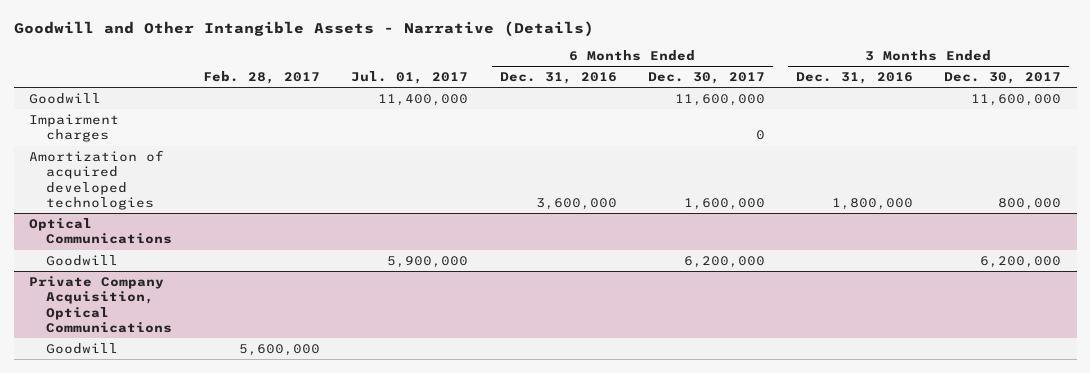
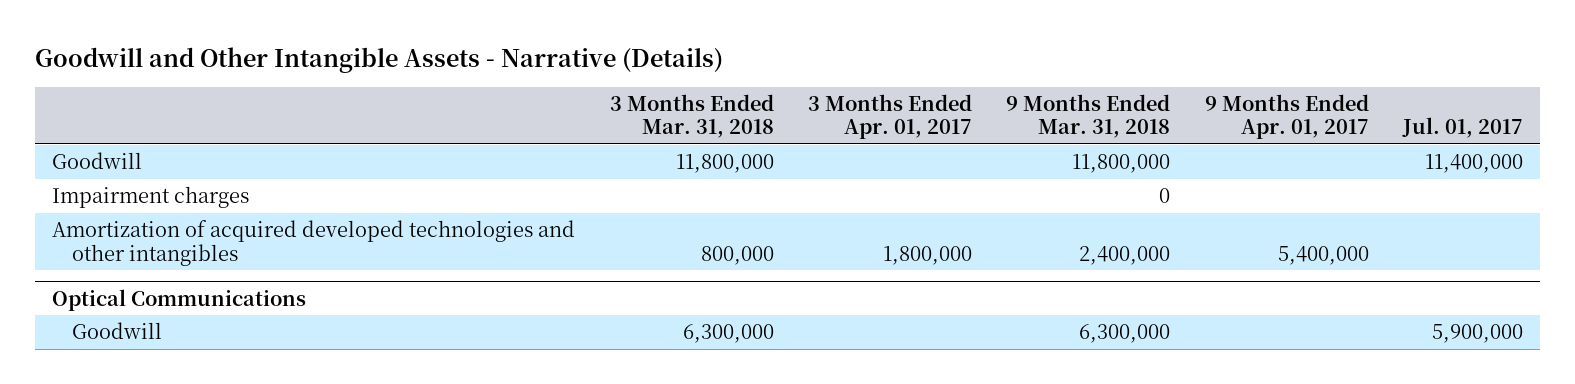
- | Feb. 28, 2017 | Jul. 01, 2017 | 6 Months Ended Dec. 31, 2016 | 6 Months Ended Dec. 30, 2017 | 3 Months Ended Dec. 31, 2016 | 3 Months Ended Dec. 30, 2017
+ | 3 Months Ended Mar. 31, 2018 | 3 Months Ended Apr. 01, 2017 | 9 Months Ended Mar. 31, 2018 | 9 Months Ended Apr. 01, 2017 | Jul. 01, 2017
- Amortization of acquired developed technologies | | | 3,600,000 | 1,600,000 | 1,800,000 | 800,000
+ Amortization of acquired developed technologies and other intangibles | 800,000 | 1,800,000 | 2,400,000 | 5,400,000 |
- Private Company Acquisition, Optical Communications
- Goodwill | 5,600,000 | | | | |

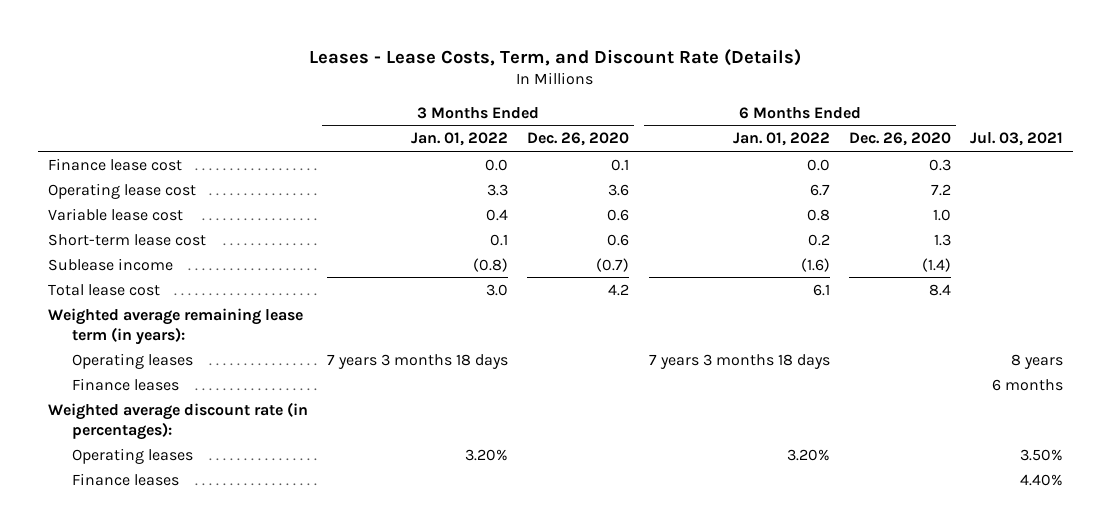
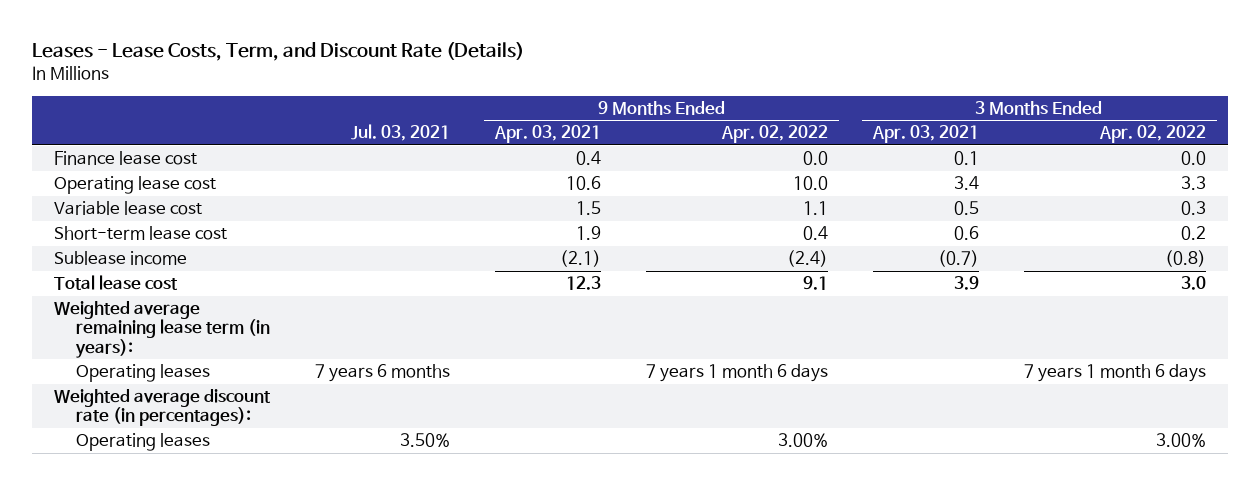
- | 3 Months Ended Jan. 01, 2022 | 3 Months Ended Dec. 26, 2020 | 6 Months Ended Jan. 01, 2022 | 6 Months Ended Dec. 26, 2020 | Jul. 03, 2021
+ | Jul. 03, 2021 | 9 Months Ended Apr. 03, 2021 | 9 Months Ended Apr. 02, 2022 | 3 Months Ended Apr. 03, 2021 | 3 Months Ended Apr. 02, 2022
- Operating leases | 7 years 3 months 18 days | | 7 years 3 months 18 days | | 8 years
- Finance leases | | | | | 6 months
+ Operating leases | 7 years 6 months | | 7 years 1 month 6 days | | 7 years 1 month 6 days
- Finance leases | | | | | 4.40%

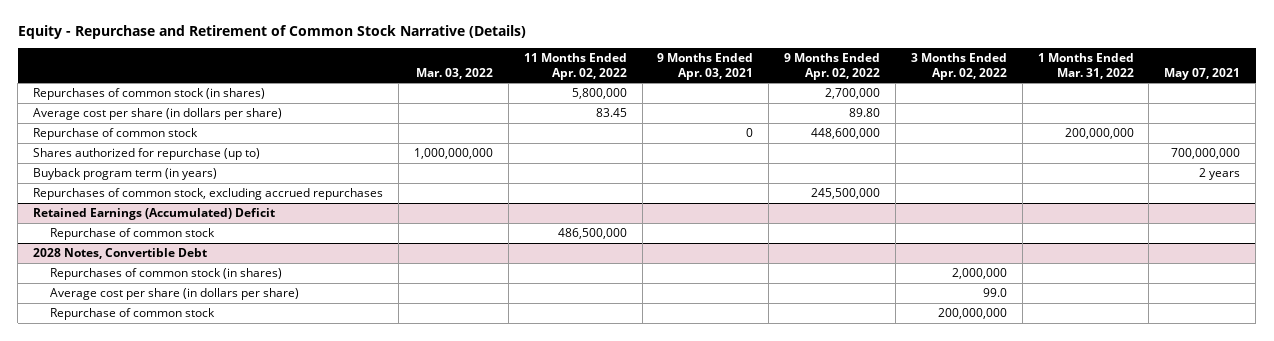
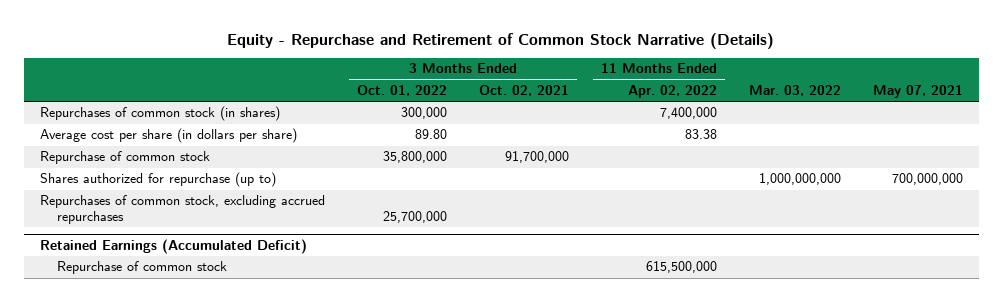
- | Mar. 03, 2022 | 11 Months Ended Apr. 02, 2022 | 9 Months Ended Apr. 03, 2021 | 9 Months Ended Apr. 02, 2022 | 3 Months Ended Apr. 02, 2022 | 1 Months Ended Mar. 31, 2022 | May 07, 2021
+ | 3 Months Ended Oct. 01, 2022 | 3 Months Ended Oct. 02, 2021 | 11 Months Ended Apr. 02, 2022 | Mar. 03, 2022 | May 07, 2021
- Repurchases of common stock (in shares) | | 5,800,000 | | 2,700,000 | | |
- Average cost per share (in dollars per share) | | 83.45 | | 89.80 | | |
+ Repurchases of common stock (in shares) | 300,000 | | 7,400,000 | |
+ Average cost per share (in dollars per share) | 89.80 | | 83.38 | |
- Buyback program term (in years) | | | | | | | 2 years
- Retained Earnings (Accumulated) Deficit
- Repurchase of common stock | | 486,500,000 | | | | |
- 2028 Notes, Convertible Debt
- Repurchases of common stock (in shares) | | | | | 2,000,000 | |
- Average cost per share (in dollars per share) | | | | | 99.0 | |
- Repurchase of common stock | | | | | 200,000,000 | |
+ Retained Earnings (Accumulated Deficit)
+ Repurchase of common stock | | | 615,500,000 | |

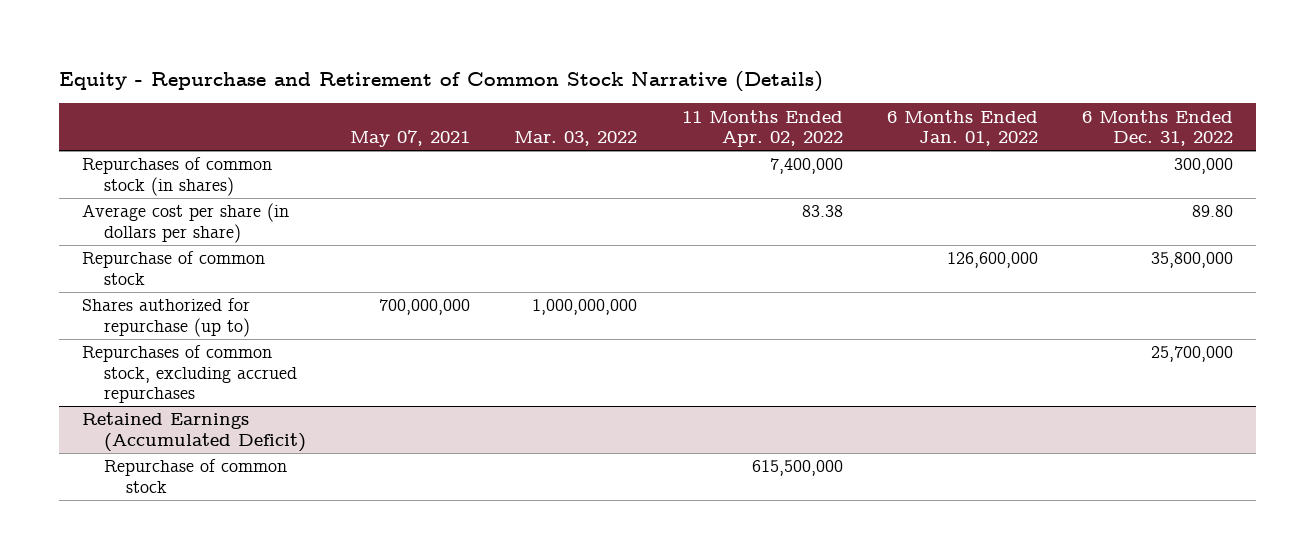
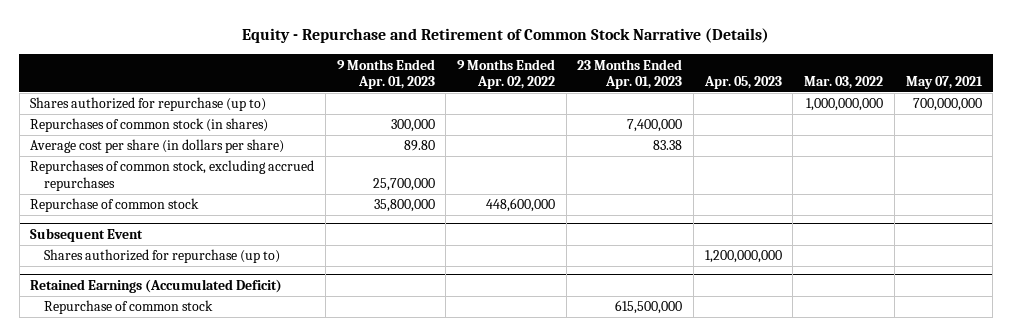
- | May 07, 2021 | Mar. 03, 2022 | 11 Months Ended Apr. 02, 2022 | 6 Months Ended Jan. 01, 2022 | 6 Months Ended Dec. 31, 2022
+ | 9 Months Ended Apr. 01, 2023 | 9 Months Ended Apr. 02, 2022 | 23 Months Ended Apr. 01, 2023 | Apr. 05, 2023 | Mar. 03, 2022 | May 07, 2021
moved up: Shares authorized for repurchase (up to) | | | | | 1,000,000,000 | 700,000,000
moved down: Repurchase of common stock | 35,800,000 | 448,600,000 | | | |
+ Subsequent Event
+ Shares authorized for repurchase (up to) | | | | 1,200,000,000 | |

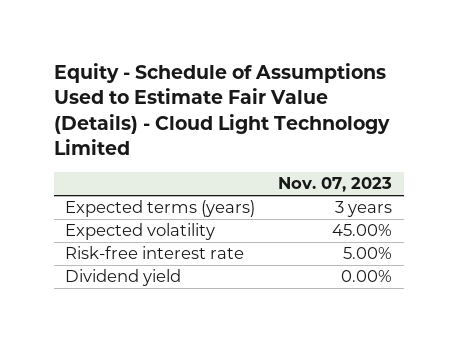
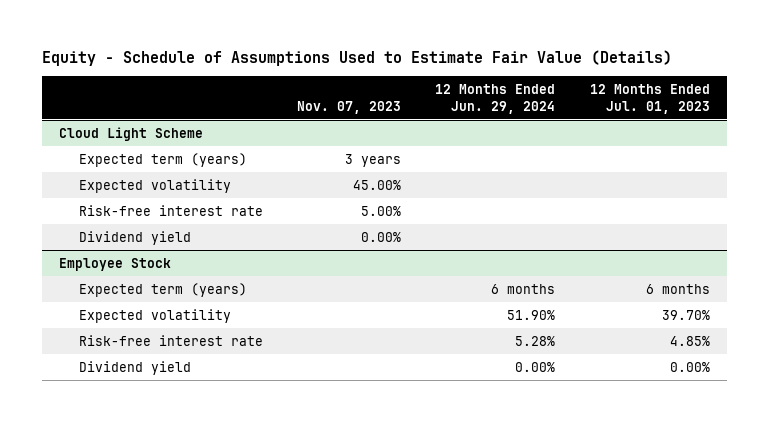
- Equity - Schedule of Assumptions Used to Estimate Fair Value (Details) - Cloud Light Technology Limited
+ Equity - Schedule of Assumptions Used to Estimate Fair Value (Details)
- | Nov. 07, 2023
+ | Nov. 07, 2023 | 12 Months Ended Jun. 29, 2024 | 12 Months Ended Jul. 01, 2023
- Expected terms (years) | 3 years
+ Cloud Light Scheme
+ Expected term (years) | 3 years | |
+ Employee Stock
+ Expected term (years) | | 6 months | 6 months
+ Expected volatility | | 51.90% | 39.70%
+ Risk-free interest rate | | 5.28% | 4.85%
+ Dividend yield | | 0.00% | 0.00%

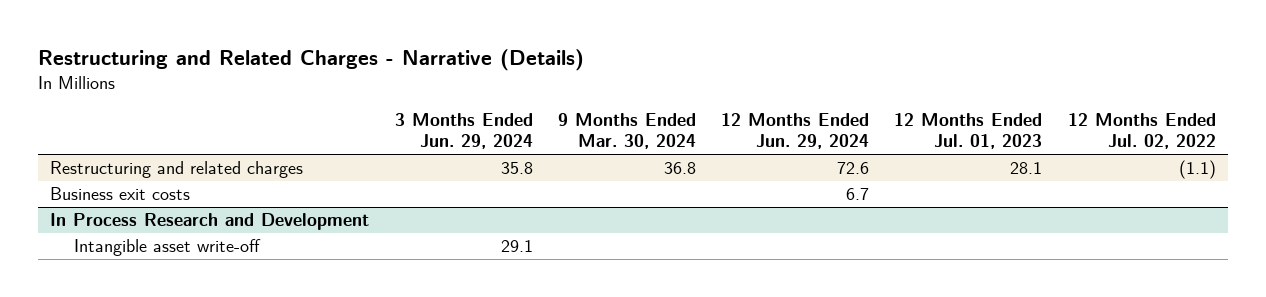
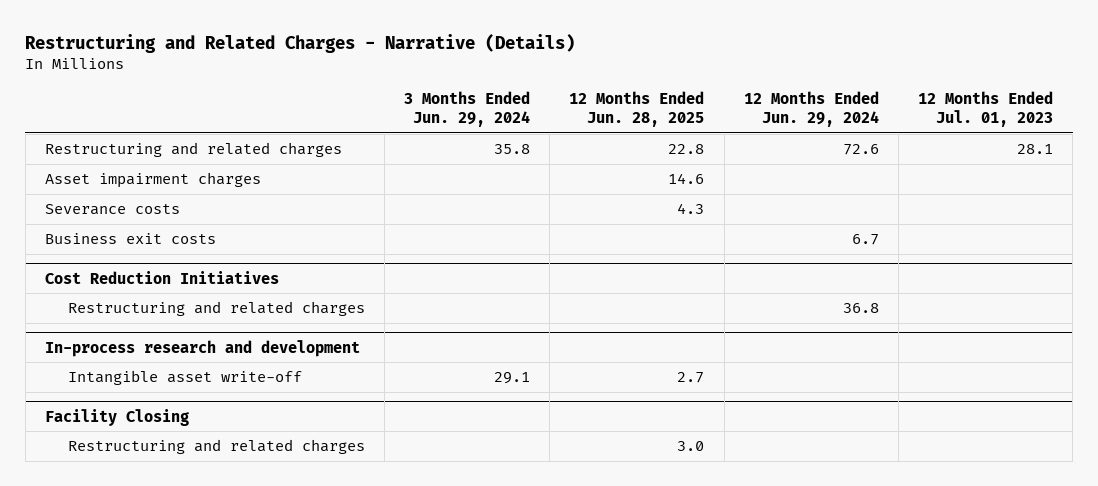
- | 3 Months Ended Jun. 29, 2024 | 9 Months Ended Mar. 30, 2024 | 12 Months Ended Jun. 29, 2024 | 12 Months Ended Jul. 01, 2023 | 12 Months Ended Jul. 02, 2022
+ | 3 Months Ended Jun. 29, 2024 | 12 Months Ended Jun. 28, 2025 | 12 Months Ended Jun. 29, 2024 | 12 Months Ended Jul. 01, 2023
+ Asset impairment charges | | 14.6 | |
+ Severance costs | | 4.3 | |
- In Process Research and Development
+ Cost Reduction Initiatives
+ Restructuring and related charges | | | 36.8 |
+ In-process research and development
+ Facility Closing
+ Restructuring and related charges | | 3.0 | |

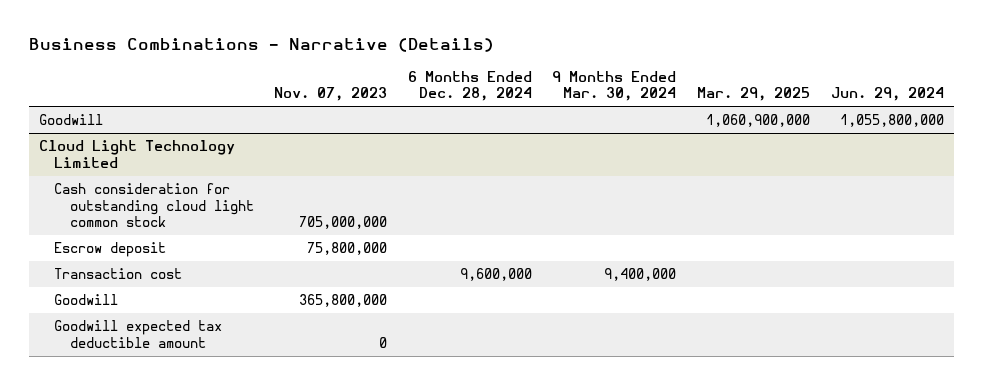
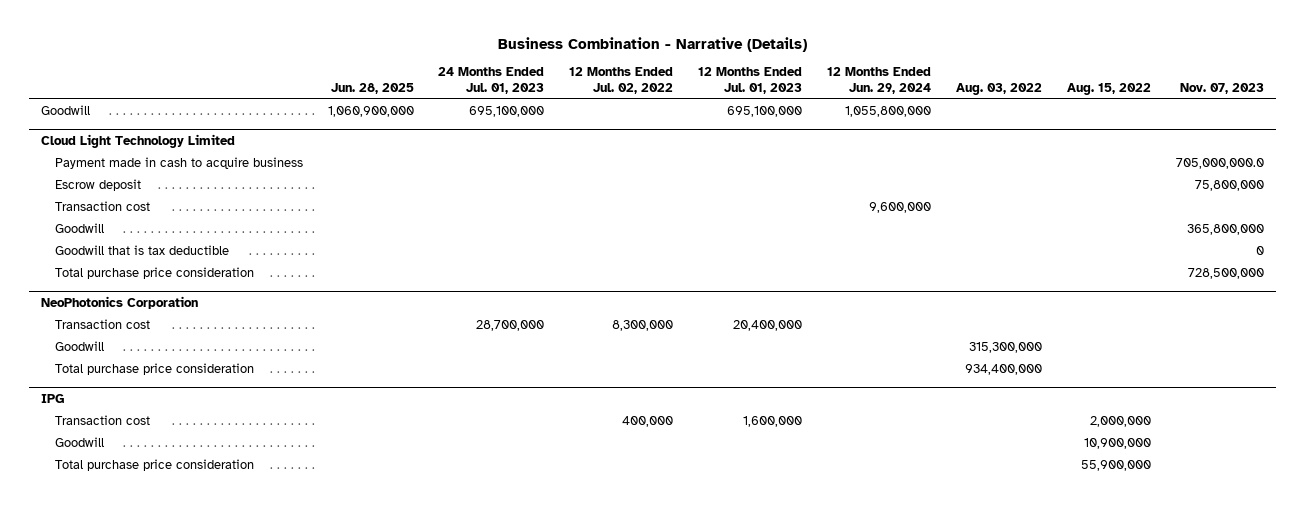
- Business Combinations - Narrative (Details)
+ Business Combination - Narrative (Details)
- | Nov. 07, 2023 | 6 Months Ended Dec. 28, 2024 | 9 Months Ended Mar. 30, 2024 | Mar. 29, 2025 | Jun. 29, 2024
+ | Jun. 28, 2025 | 24 Months Ended Jul. 01, 2023 | 12 Months Ended Jul. 02, 2022 | 12 Months Ended Jul. 01, 2023 | 12 Months Ended Jun. 29, 2024 | Aug. 03, 2022 | Aug. 15, 2022 | Nov. 07, 2023
@ Cloud Light Technology Limited
- Cash consideration for outstanding cloud light common stock | 705,000,000 | | | |
+ Payment made in cash to acquire business | | | | | | | | 705,000,000.0
- Goodwill expected tax deductible amount | 0 | | | |
+ Goodwill that is tax deductible | | | | | | | | 0
+ Total purchase price consideration | | | | | | | | 728,500,000
+ NeoPhotonics Corporation
+ Transaction cost | | 28,700,000 | 8,300,000 | 20,400,000 | | | |
+ Goodwill | | | | | | 315,300,000 | |
+ Total purchase price consideration | | | | | | 934,400,000 | |
+ IPG
+ Transaction cost | | | 400,000 | 1,600,000 | | | 2,000,000 |
+ Goodwill | | | | | | | 10,900,000 |
+ Total purchase price consideration | | | | | | | 55,900,000 |

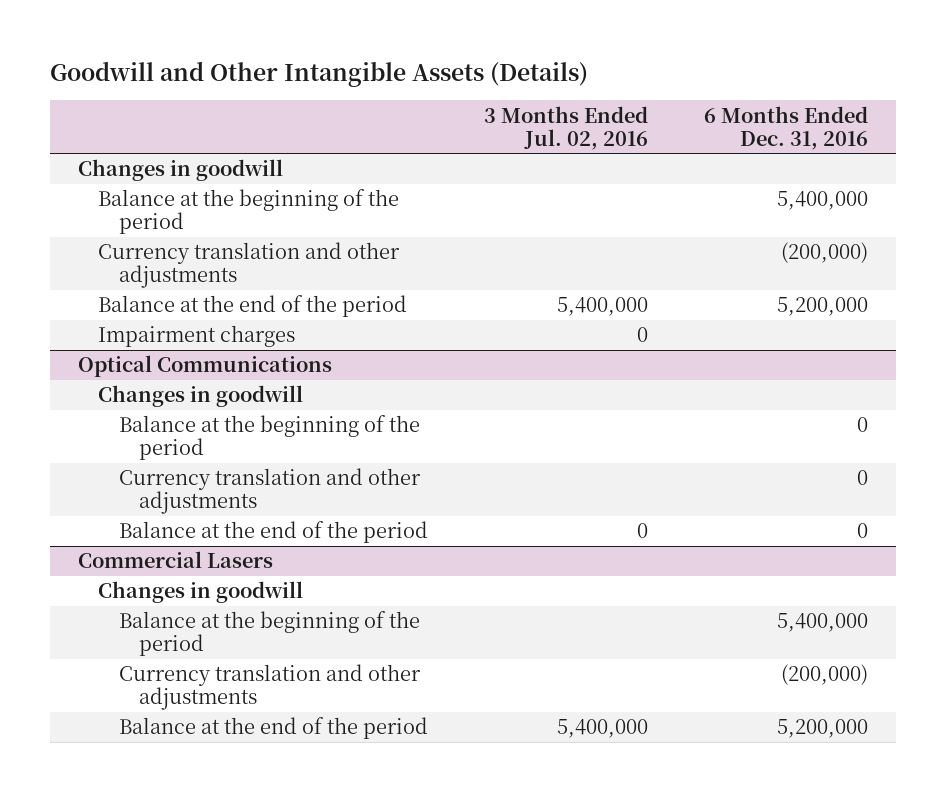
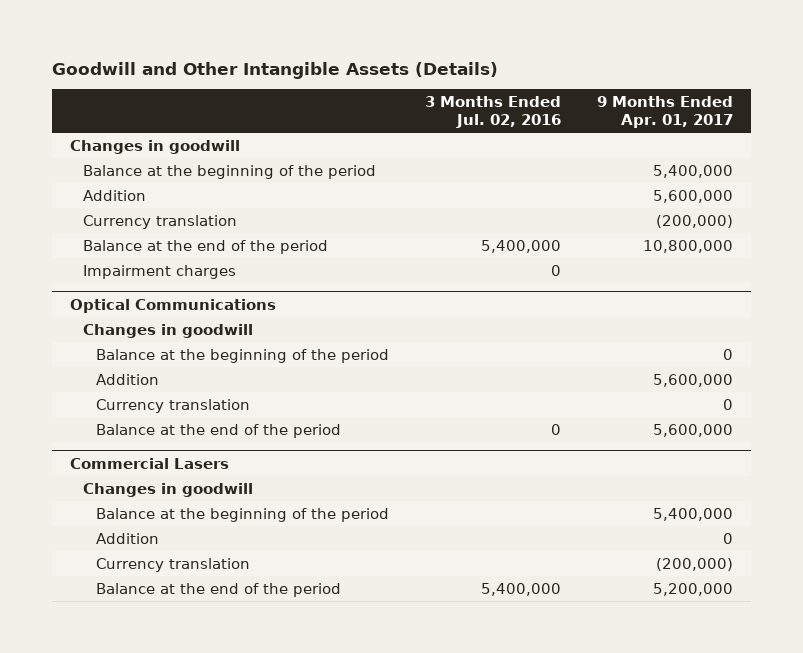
- | 3 Months Ended Jul. 02, 2016 | 6 Months Ended Dec. 31, 2016
+ | 3 Months Ended Jul. 02, 2016 | 9 Months Ended Apr. 01, 2017
- Currency translation and other adjustments | | (200,000)
+ Addition | | 5,600,000
+ Currency translation | | (200,000)
@ Optical Communications
- Currency translation and other adjustments | | 0
+ Addition | | 5,600,000
+ Currency translation | | 0
@ Commercial Lasers
- Currency translation and other adjustments | | (200,000)
+ Addition | | 0
+ Currency translation | | (200,000)

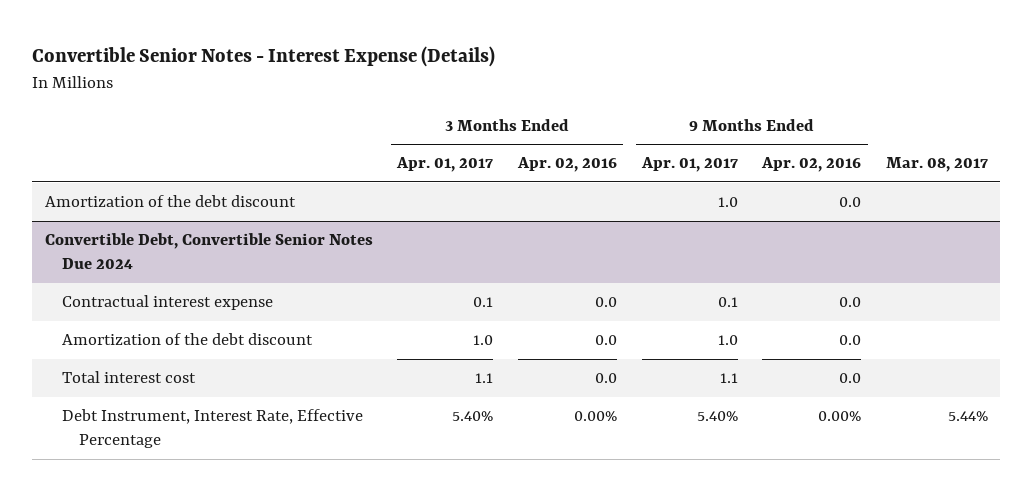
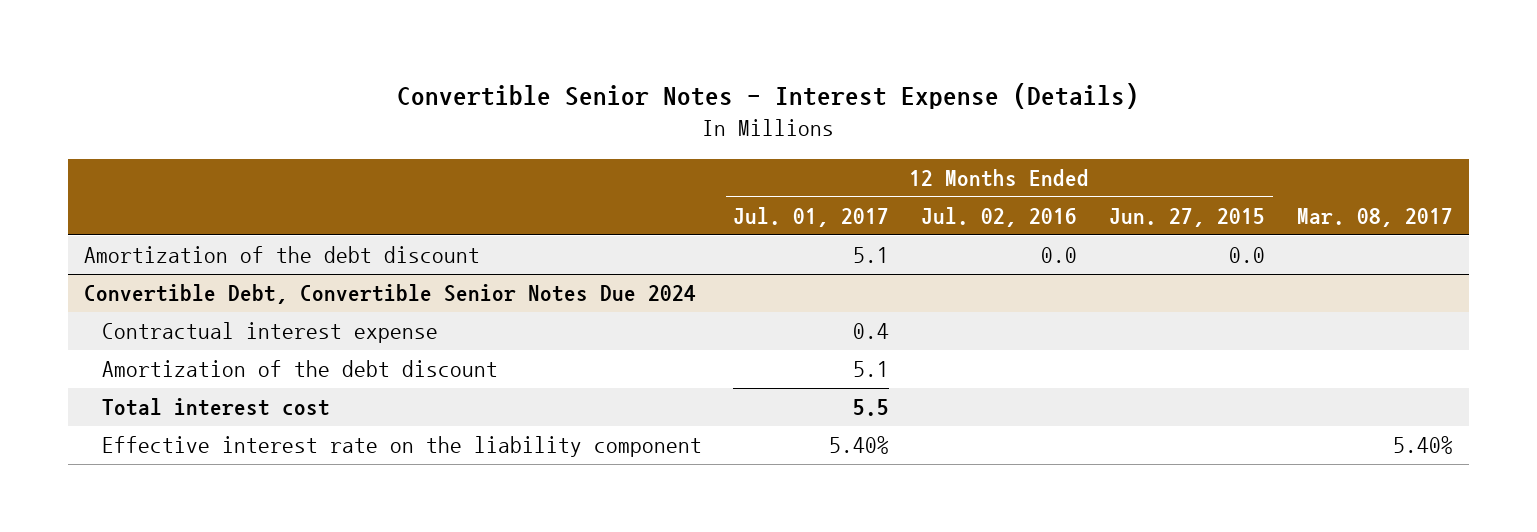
- | 3 Months Ended Apr. 01, 2017 | 3 Months Ended Apr. 02, 2016 | 9 Months Ended Apr. 01, 2017 | 9 Months Ended Apr. 02, 2016 | Mar. 08, 2017
+ | 12 Months Ended Jul. 01, 2017 | 12 Months Ended Jul. 02, 2016 | 12 Months Ended Jun. 27, 2015 | Mar. 08, 2017
@ Convertible Debt, Convertible Senior Notes Due 2024
- Debt Instrument, Interest Rate, Effective Percentage | 5.40% | 0.00% | 5.40% | 0.00% | 5.44%
+ Effective interest rate on the liability component | 5.40% | | | 5.40%

